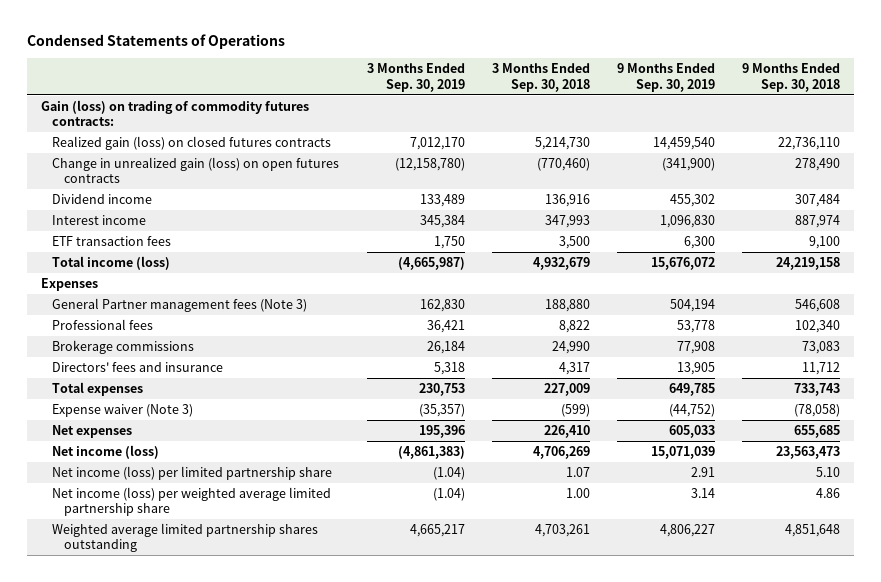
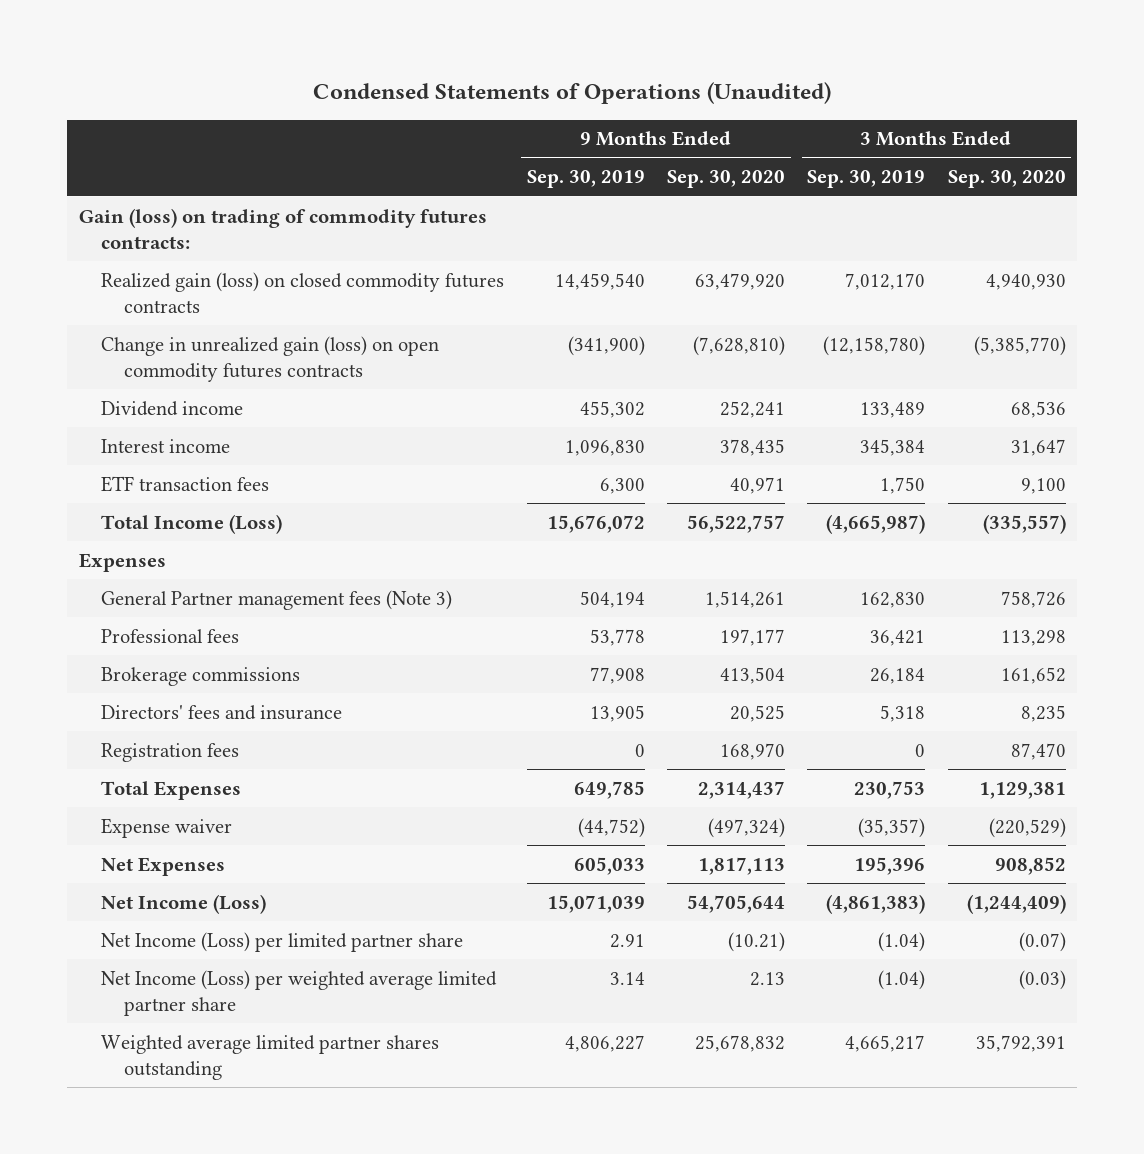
- Condensed Statements of Operations
+ Condensed Statements of Operations (Unaudited)
- | 3 Months Ended Sep. 30, 2019 | 3 Months Ended Sep. 30, 2018 | 9 Months Ended Sep. 30, 2019 | 9 Months Ended Sep. 30, 2018
+ | 9 Months Ended Sep. 30, 2019 | 9 Months Ended Sep. 30, 2020 | 3 Months Ended Sep. 30, 2019 | 3 Months Ended Sep. 30, 2020
- Realized gain (loss) on closed futures contracts | 7,012,170 | 5,214,730 | 14,459,540 | 22,736,110
- Change in unrealized gain (loss) on open futures contracts | (12,158,780) | (770,460) | (341,900) | 278,490
+ Realized gain (loss) on closed commodity futures contracts | 14,459,540 | 63,479,920 | 7,012,170 | 4,940,930
+ Change in unrealized gain (loss) on open commodity futures contracts | (341,900) | (7,628,810) | (12,158,780) | (5,385,770)
- Total income (loss) | (4,665,987) | 4,932,679 | 15,676,072 | 24,219,158
+ Total Income (Loss) | 15,676,072 | 56,522,757 | (4,665,987) | (335,557)
- Total expenses | 230,753 | 227,009 | 649,785 | 733,743
- Expense waiver (Note 3) | (35,357) | (599) | (44,752) | (78,058)
- Net expenses | 195,396 | 226,410 | 605,033 | 655,685
- Net income (loss) | (4,861,383) | 4,706,269 | 15,071,039 | 23,563,473
- Net income (loss) per limited partnership share | (1.04) | 1.07 | 2.91 | 5.10
- Net income (loss) per weighted average limited partnership share | (1.04) | 1.00 | 3.14 | 4.86
- Weighted average limited partnership shares outstanding | 4,665,217 | 4,703,261 | 4,806,227 | 4,851,648
+ Registration fees | 0 | 168,970 | 0 | 87,470
+ Total Expenses | 649,785 | 2,314,437 | 230,753 | 1,129,381
+ Expense waiver | (44,752) | (497,324) | (35,357) | (220,529)
+ Net Expenses | 605,033 | 1,817,113 | 195,396 | 908,852
+ Net Income (Loss) | 15,071,039 | 54,705,644 | (4,861,383) | (1,244,409)
+ Net Income (Loss) per limited partner share | 2.91 | (10.21) | (1.04) | (0.07)
+ Net Income (Loss) per weighted average limited partner share | 3.14 | 2.13 | (1.04) | (0.03)
+ Weighted average limited partner shares outstanding | 4,806,227 | 25,678,832 | 4,665,217 | 35,792,391

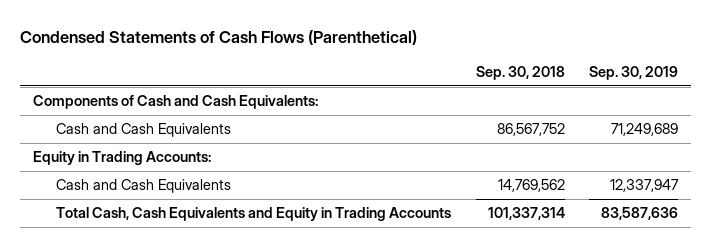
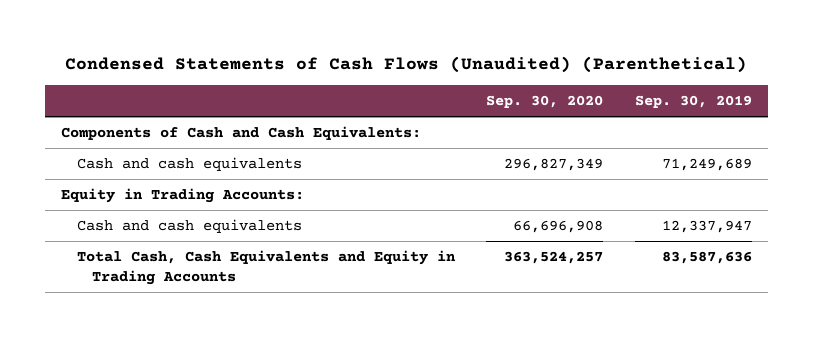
- Condensed Statements of Cash Flows (Parenthetical)
+ Condensed Statements of Cash Flows (Unaudited) (Parenthetical)
- | Sep. 30, 2018 | Sep. 30, 2019
+ | Sep. 30, 2020 | Sep. 30, 2019
- Cash and Cash Equivalents | 86,567,752 | 71,249,689
+ Cash and cash equivalents | 296,827,349 | 71,249,689
- Cash and Cash Equivalents | 14,769,562 | 12,337,947
+ Cash and cash equivalents | 66,696,908 | 12,337,947

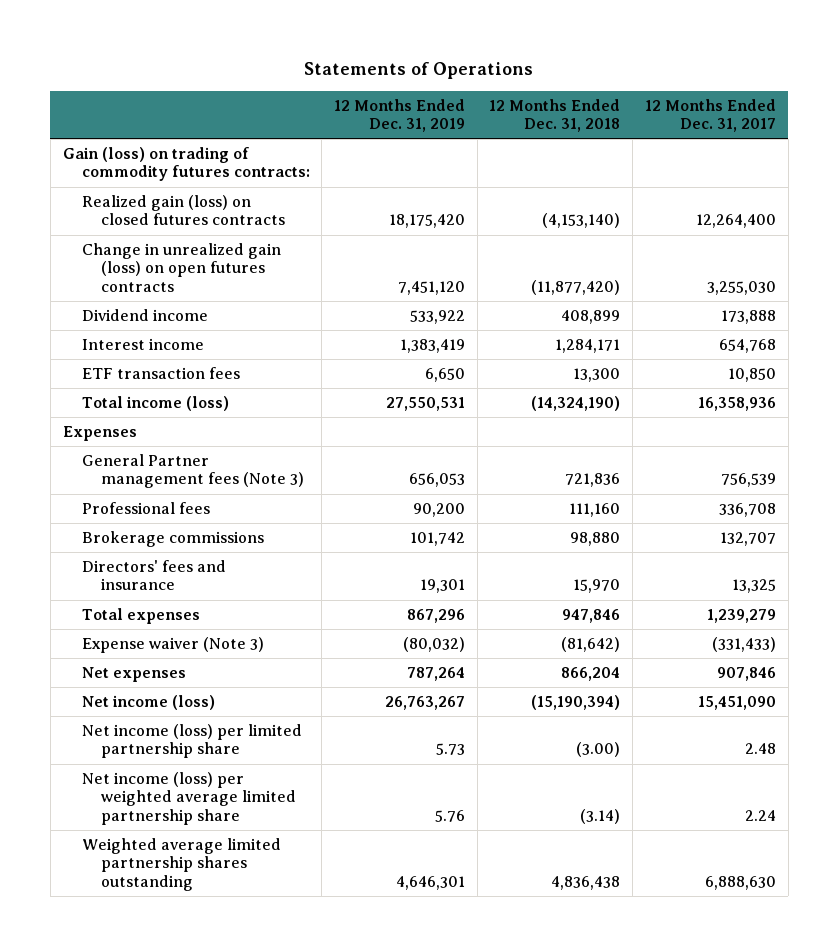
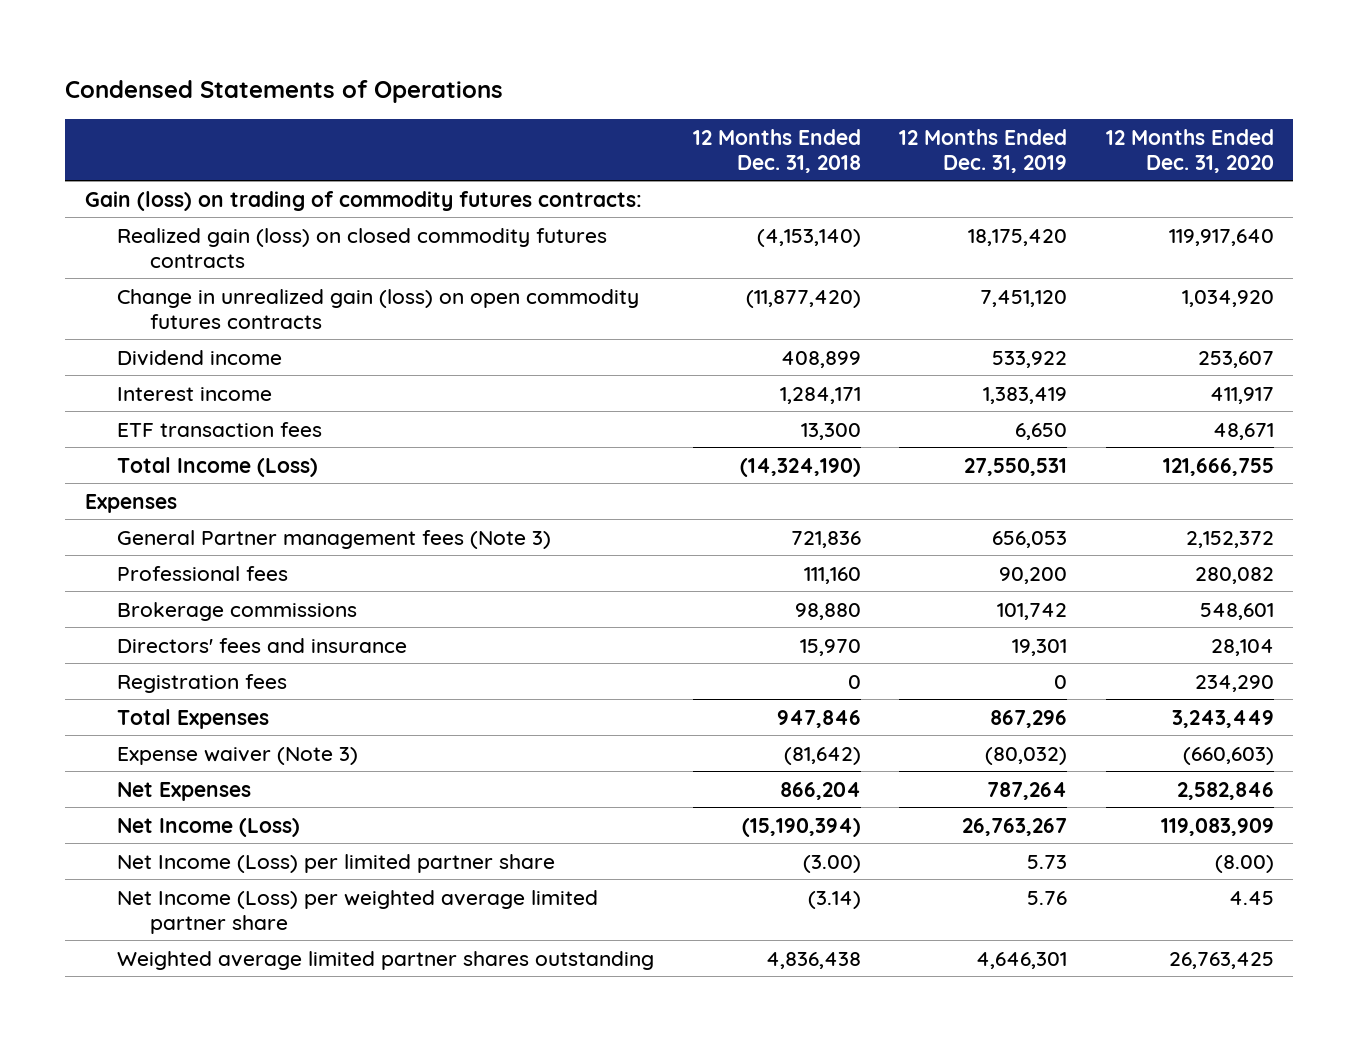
- Statements of Operations
+ Condensed Statements of Operations
- | 12 Months Ended Dec. 31, 2019 | 12 Months Ended Dec. 31, 2018 | 12 Months Ended Dec. 31, 2017
+ | 12 Months Ended Dec. 31, 2018 | 12 Months Ended Dec. 31, 2019 | 12 Months Ended Dec. 31, 2020
- Realized gain (loss) on closed futures contracts | 18,175,420 | (4,153,140) | 12,264,400
- Change in unrealized gain (loss) on open futures contracts | 7,451,120 | (11,877,420) | 3,255,030
+ Realized gain (loss) on closed commodity futures contracts | (4,153,140) | 18,175,420 | 119,917,640
+ Change in unrealized gain (loss) on open commodity futures contracts | (11,877,420) | 7,451,120 | 1,034,920
- Total income (loss) | 27,550,531 | (14,324,190) | 16,358,936
+ Total Income (Loss) | (14,324,190) | 27,550,531 | 121,666,755
- Total expenses | 867,296 | 947,846 | 1,239,279
+ Registration fees | 0 | 0 | 234,290
+ Total Expenses | 947,846 | 867,296 | 3,243,449
- Net expenses | 787,264 | 866,204 | 907,846
- Net income (loss) | 26,763,267 | (15,190,394) | 15,451,090
- Net income (loss) per limited partnership share | 5.73 | (3.00) | 2.48
- Net income (loss) per weighted average limited partnership share | 5.76 | (3.14) | 2.24
- Weighted average limited partnership shares outstanding | 4,646,301 | 4,836,438 | 6,888,630
+ Net Expenses | 866,204 | 787,264 | 2,582,846
+ Net Income (Loss) | (15,190,394) | 26,763,267 | 119,083,909
+ Net Income (Loss) per limited partner share | (3.00) | 5.73 | (8.00)
+ Net Income (Loss) per weighted average limited partner share | (3.14) | 5.76 | 4.45
+ Weighted average limited partner shares outstanding | 4,836,438 | 4,646,301 | 26,763,425

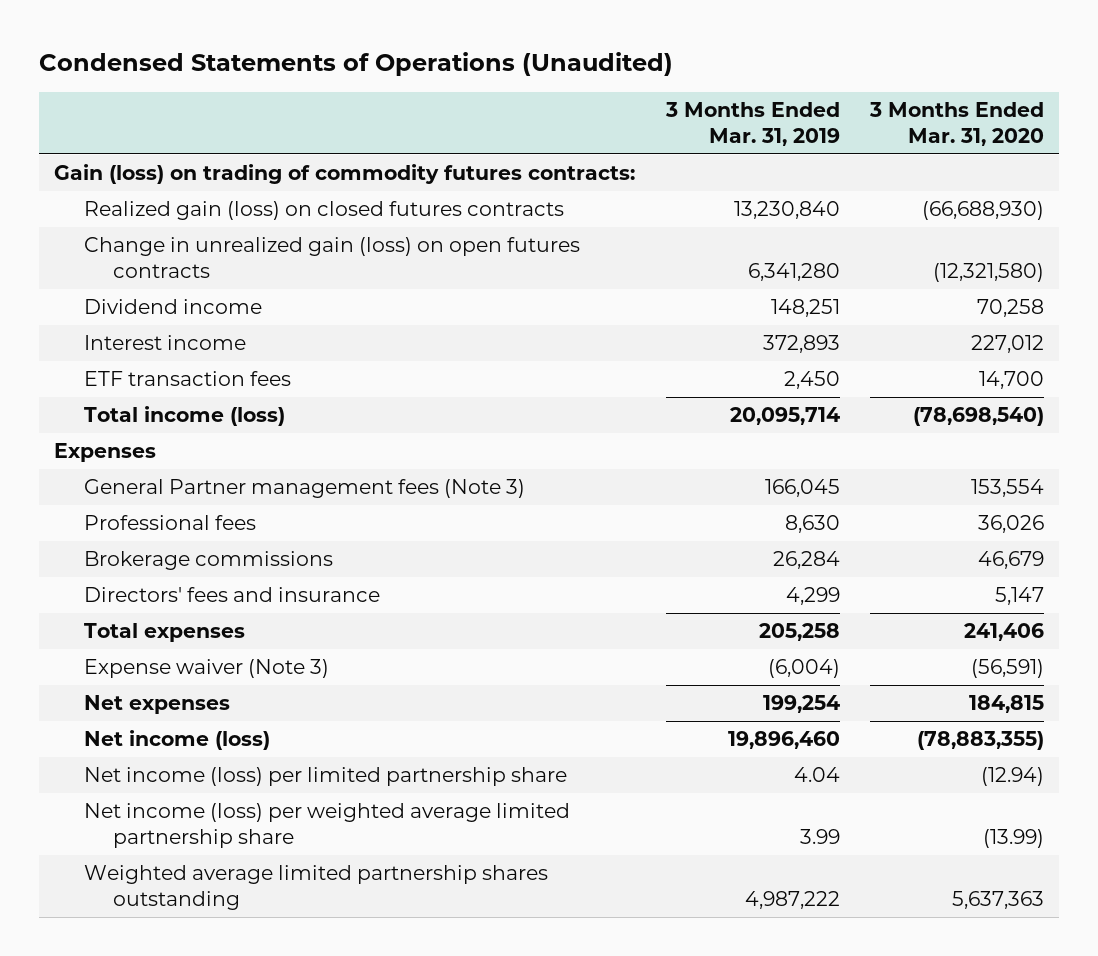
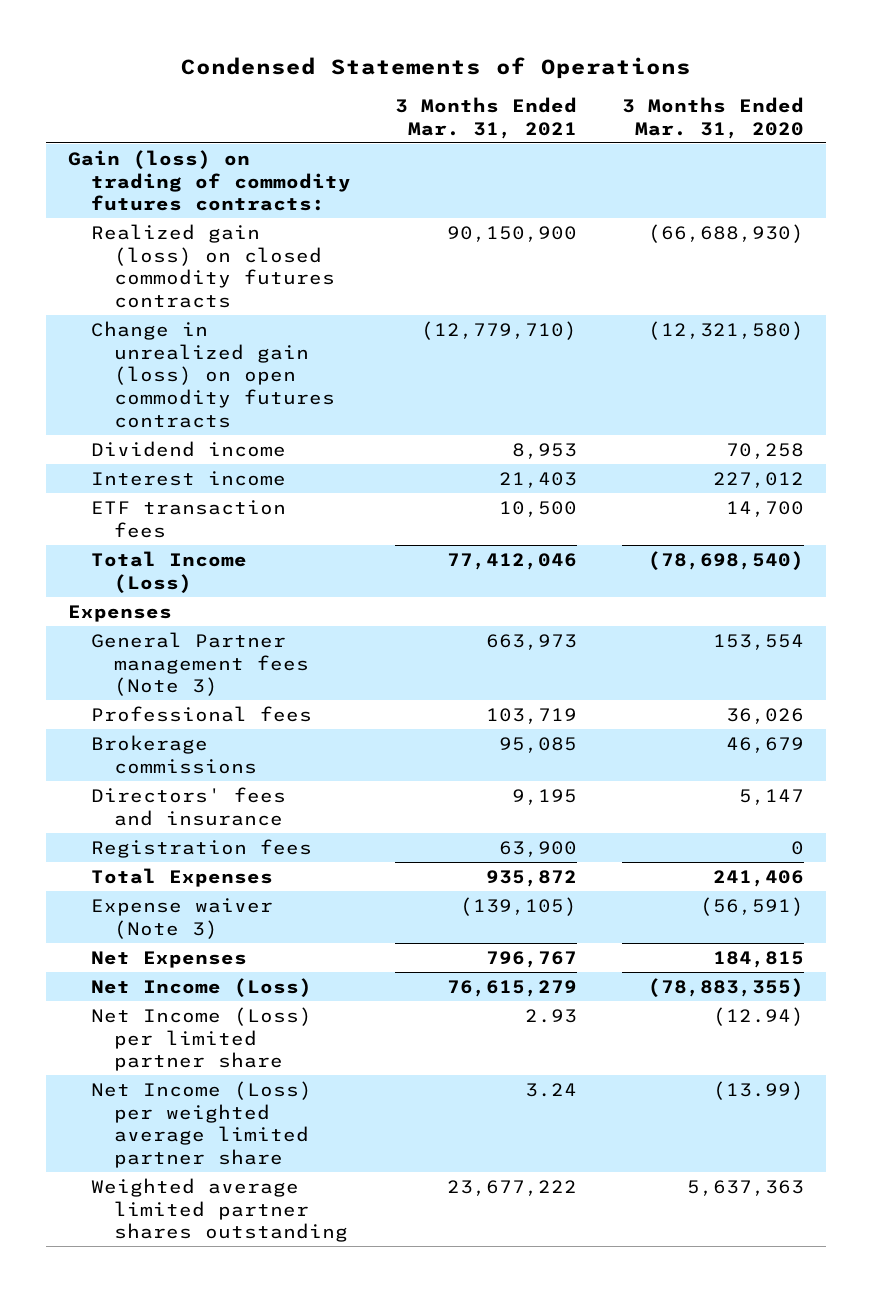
- Condensed Statements of Operations (Unaudited)
+ Condensed Statements of Operations
- | 3 Months Ended Mar. 31, 2019 | 3 Months Ended Mar. 31, 2020
+ | 3 Months Ended Mar. 31, 2021 | 3 Months Ended Mar. 31, 2020
- Realized gain (loss) on closed futures contracts | 13,230,840 | (66,688,930)
- Change in unrealized gain (loss) on open futures contracts | 6,341,280 | (12,321,580)
+ Realized gain (loss) on closed commodity futures contracts | 90,150,900 | (66,688,930)
+ Change in unrealized gain (loss) on open commodity futures contracts | (12,779,710) | (12,321,580)
- Total income (loss) | 20,095,714 | (78,698,540)
+ Total Income (Loss) | 77,412,046 | (78,698,540)
- Total expenses | 205,258 | 241,406
+ Registration fees | 63,900 | 0
+ Total Expenses | 935,872 | 241,406
- Net expenses | 199,254 | 184,815
- Net income (loss) | 19,896,460 | (78,883,355)
- Net income (loss) per limited partnership share | 4.04 | (12.94)
- Net income (loss) per weighted average limited partnership share | 3.99 | (13.99)
- Weighted average limited partnership shares outstanding | 4,987,222 | 5,637,363
+ Net Expenses | 796,767 | 184,815
+ Net Income (Loss) | 76,615,279 | (78,883,355)
+ Net Income (Loss) per limited partner share | 2.93 | (12.94)
+ Net Income (Loss) per weighted average limited partner share | 3.24 | (13.99)
+ Weighted average limited partner shares outstanding | 23,677,222 | 5,637,363

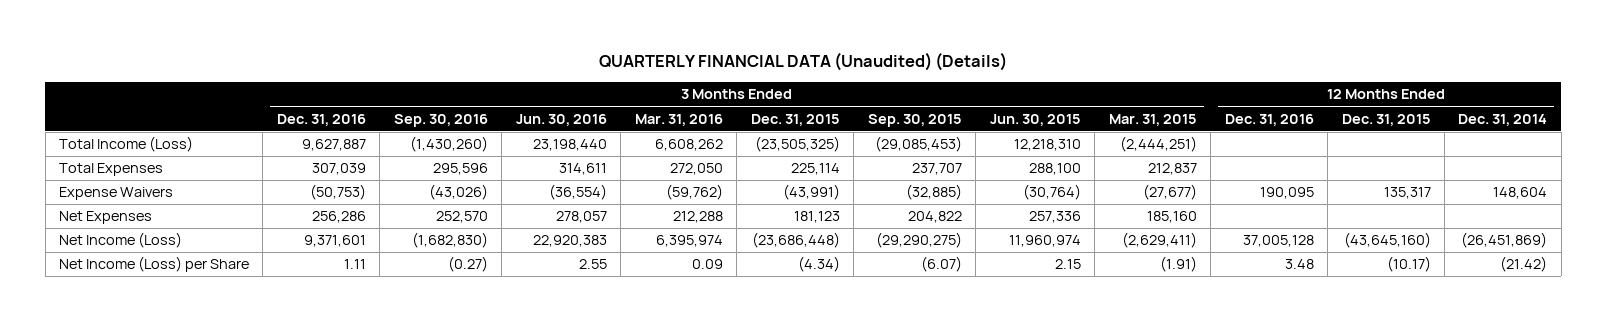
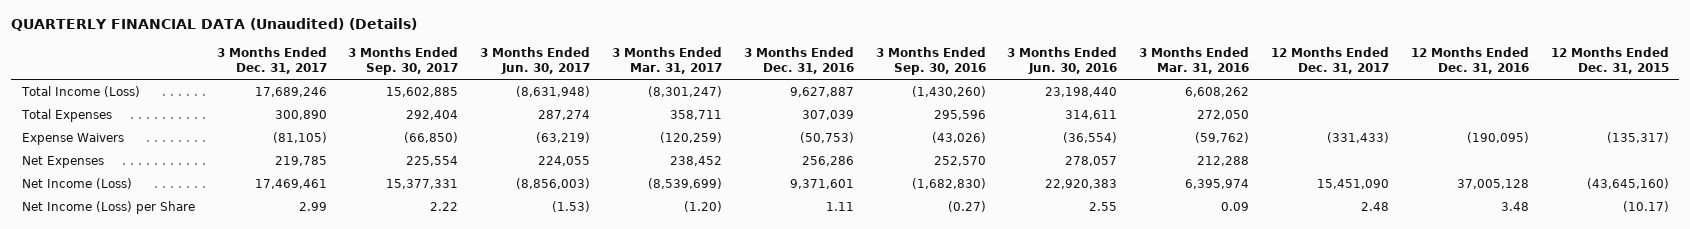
- | 3 Months Ended Dec. 31, 2016 | 3 Months Ended Sep. 30, 2016 | 3 Months Ended Jun. 30, 2016 | 3 Months Ended Mar. 31, 2016 | 3 Months Ended Dec. 31, 2015 | 3 Months Ended Sep. 30, 2015 | 3 Months Ended Jun. 30, 2015 | 3 Months Ended Mar. 31, 2015 | 12 Months Ended Dec. 31, 2016 | 12 Months Ended Dec. 31, 2015 | 12 Months Ended Dec. 31, 2014
+ | 3 Months Ended Dec. 31, 2017 | 3 Months Ended Sep. 30, 2017 | 3 Months Ended Jun. 30, 2017 | 3 Months Ended Mar. 31, 2017 | 3 Months Ended Dec. 31, 2016 | 3 Months Ended Sep. 30, 2016 | 3 Months Ended Jun. 30, 2016 | 3 Months Ended Mar. 31, 2016 | 12 Months Ended Dec. 31, 2017 | 12 Months Ended Dec. 31, 2016 | 12 Months Ended Dec. 31, 2015
- Expense Waivers | (50,753) | (43,026) | (36,554) | (59,762) | (43,991) | (32,885) | (30,764) | (27,677) | 190,095 | 135,317 | 148,604
+ Expense Waivers | (81,105) | (66,850) | (63,219) | (120,259) | (50,753) | (43,026) | (36,554) | (59,762) | (331,433) | (190,095) | (135,317)

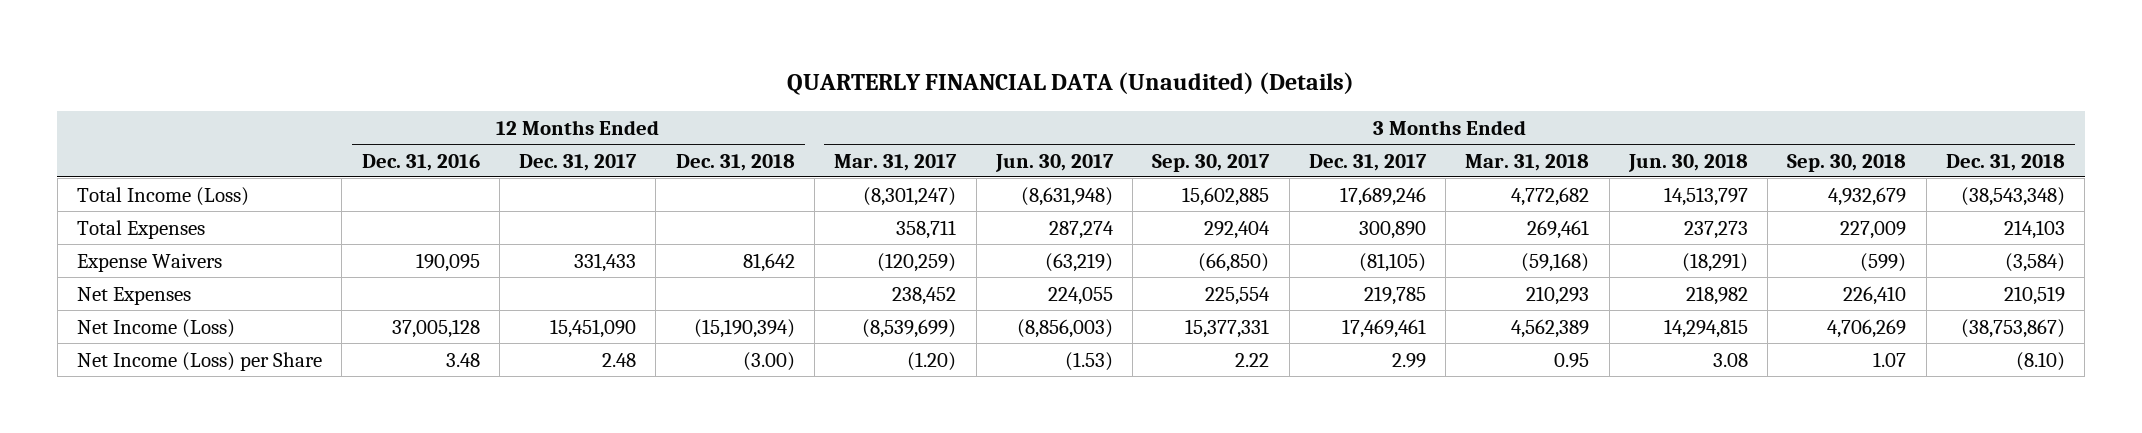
- | 3 Months Ended Dec. 31, 2017 | 3 Months Ended Sep. 30, 2017 | 3 Months Ended Jun. 30, 2017 | 3 Months Ended Mar. 31, 2017 | 3 Months Ended Dec. 31, 2016 | 3 Months Ended Sep. 30, 2016 | 3 Months Ended Jun. 30, 2016 | 3 Months Ended Mar. 31, 2016 | 12 Months Ended Dec. 31, 2017 | 12 Months Ended Dec. 31, 2016 | 12 Months Ended Dec. 31, 2015
+ | 12 Months Ended Dec. 31, 2016 | 12 Months Ended Dec. 31, 2017 | 12 Months Ended Dec. 31, 2018 | 3 Months Ended Mar. 31, 2017 | 3 Months Ended Jun. 30, 2017 | 3 Months Ended Sep. 30, 2017 | 3 Months Ended Dec. 31, 2017 | 3 Months Ended Mar. 31, 2018 | 3 Months Ended Jun. 30, 2018 | 3 Months Ended Sep. 30, 2018 | 3 Months Ended Dec. 31, 2018
- Expense Waivers | (81,105) | (66,850) | (63,219) | (120,259) | (50,753) | (43,026) | (36,554) | (59,762) | (331,433) | (190,095) | (135,317)
+ Expense Waivers | 190,095 | 331,433 | 81,642 | (120,259) | (63,219) | (66,850) | (81,105) | (59,168) | (18,291) | (599) | (3,584)

